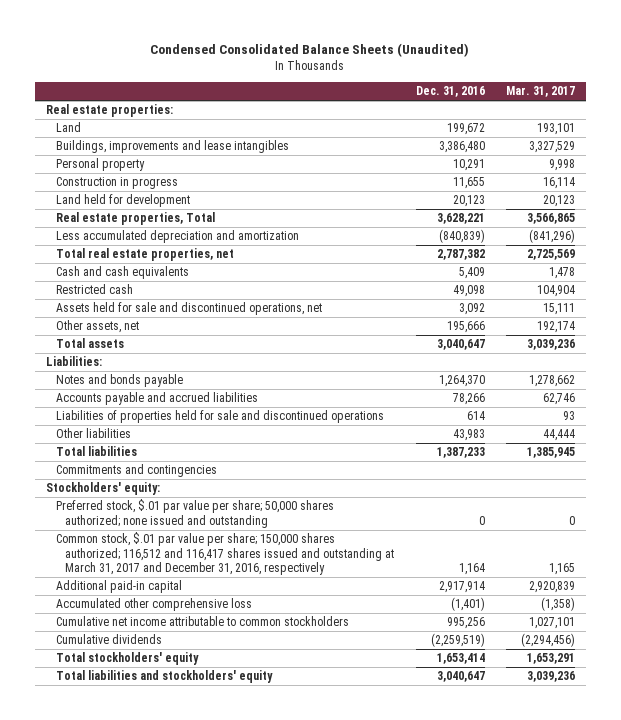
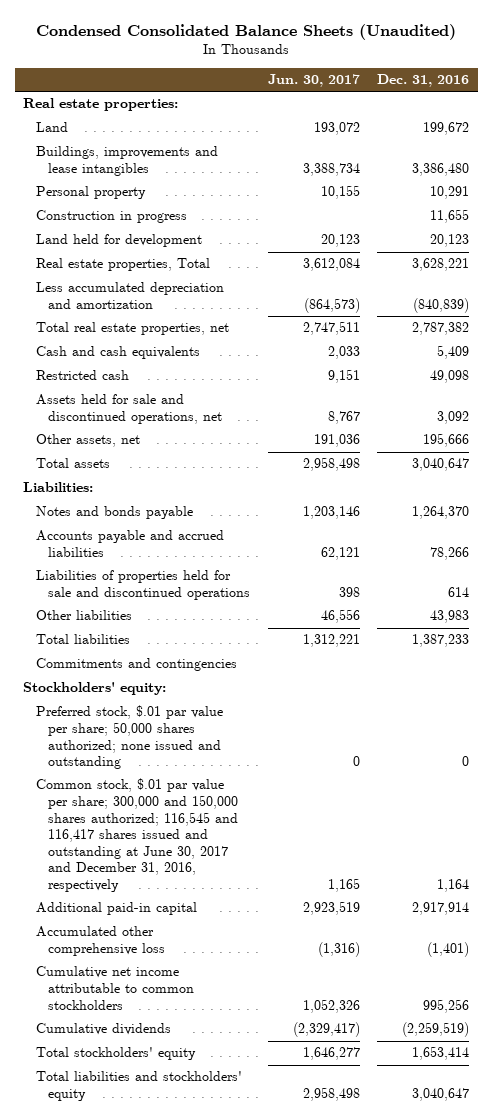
- | Dec. 31, 2016 | Mar. 31, 2017
+ | Jun. 30, 2017 | Dec. 31, 2016
- Common stock, $.01 par value per share; 150,000 shares authorized; 116,512 and 116,417 shares issued and outstanding at March 31, 2017 and December 31, 2016, respectively | 1,164 | 1,165
+ Common stock, $.01 par value per share; 300,000 and 150,000 shares authorized; 116,545 and 116,417 shares issued and outstanding at June 30, 2017 and December 31, 2016, respectively | 1,165 | 1,164

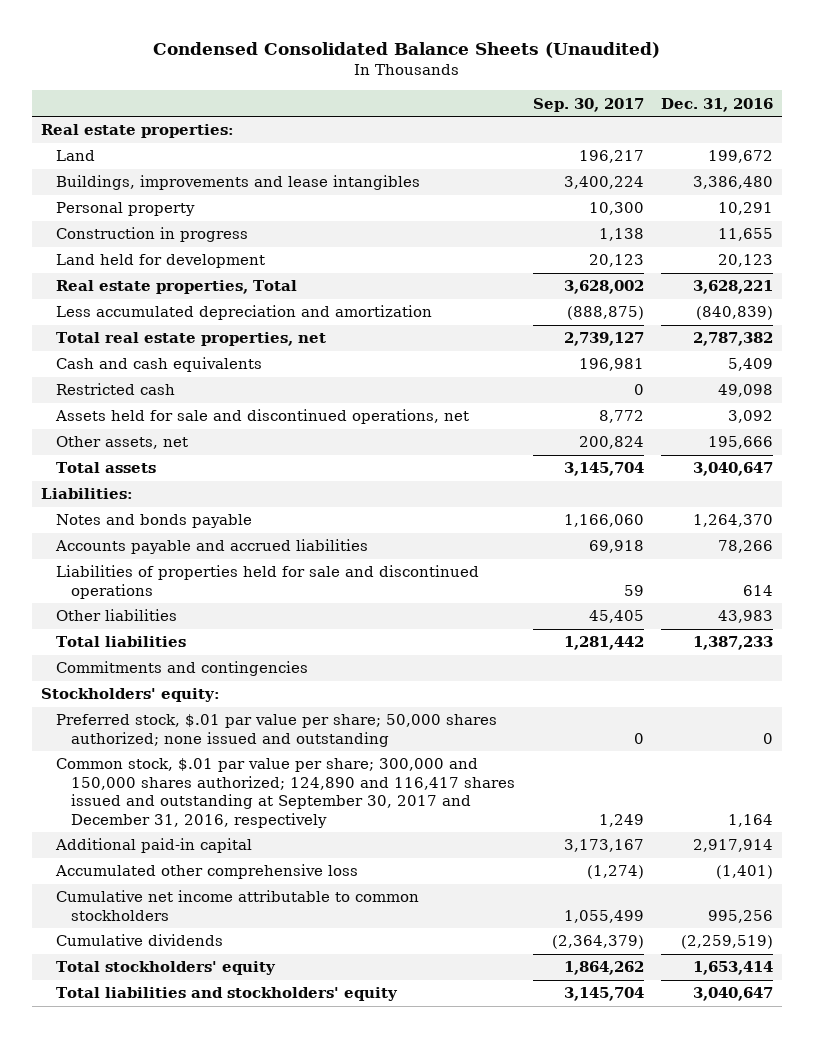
- | Jun. 30, 2017 | Dec. 31, 2016
+ | Sep. 30, 2017 | Dec. 31, 2016
- Common stock, $.01 par value per share; 300,000 and 150,000 shares authorized; 116,545 and 116,417 shares issued and outstanding at June 30, 2017 and December 31, 2016, respectively | 1,165 | 1,164
+ Common stock, $.01 par value per share; 300,000 and 150,000 shares authorized; 124,890 and 116,417 shares issued and outstanding at September 30, 2017 and December 31, 2016, respectively | 1,249 | 1,164

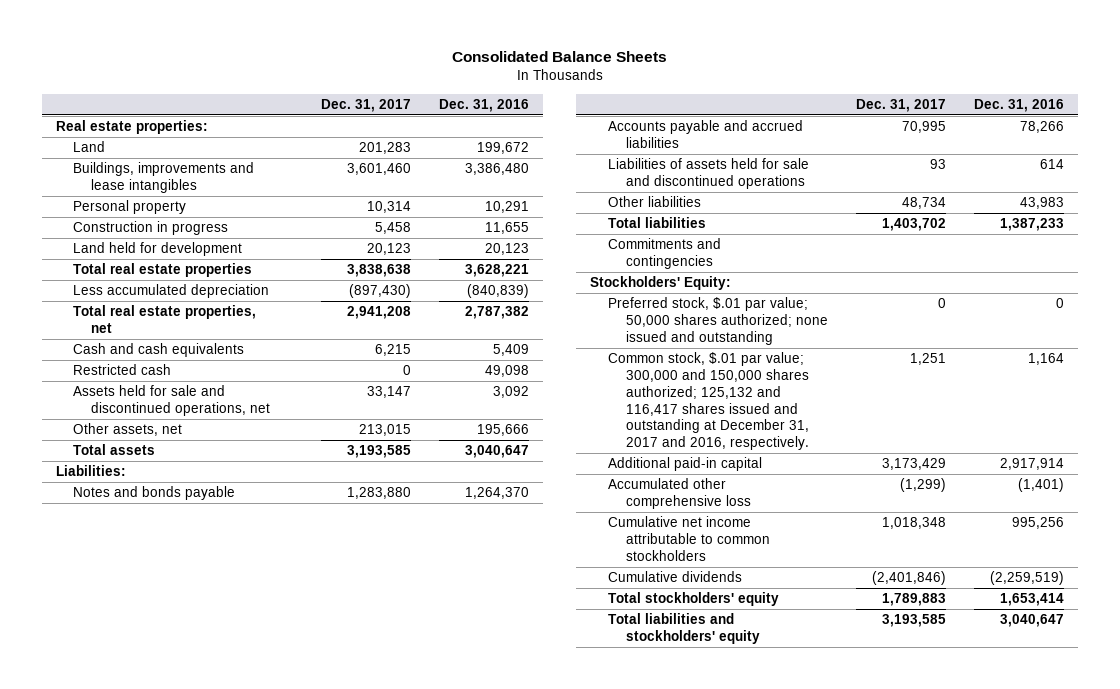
- Condensed Consolidated Balance Sheets (Unaudited)
+ Consolidated Balance Sheets
- | Sep. 30, 2017 | Dec. 31, 2016
+ | Dec. 31, 2017 | Dec. 31, 2016
- Real estate properties, Total | 3,628,002 | 3,628,221
- Less accumulated depreciation and amortization | (888,875) | (840,839)
+ Total real estate properties | 3,838,638 | 3,628,221
+ Less accumulated depreciation | (897,430) | (840,839)
- Liabilities of properties held for sale and discontinued operations | 59 | 614
+ Liabilities of assets held for sale and discontinued operations | 93 | 614
- Stockholders' equity:
- Preferred stock, $.01 par value per share; 50,000 shares authorized; none issued and outstanding | 0 | 0
- Common stock, $.01 par value per share; 300,000 and 150,000 shares authorized; 124,890 and 116,417 shares issued and outstanding at September 30, 2017 and December 31, 2016, respectively | 1,249 | 1,164
+ Stockholders' Equity:
+ Preferred stock, $.01 par value; 50,000 shares authorized; none issued and outstanding | 0 | 0
+ Common stock, $.01 par value; 300,000 and 150,000 shares authorized; 125,132 and 116,417 shares issued and outstanding at December 31, 2017 and 2016, respectively. | 1,251 | 1,164

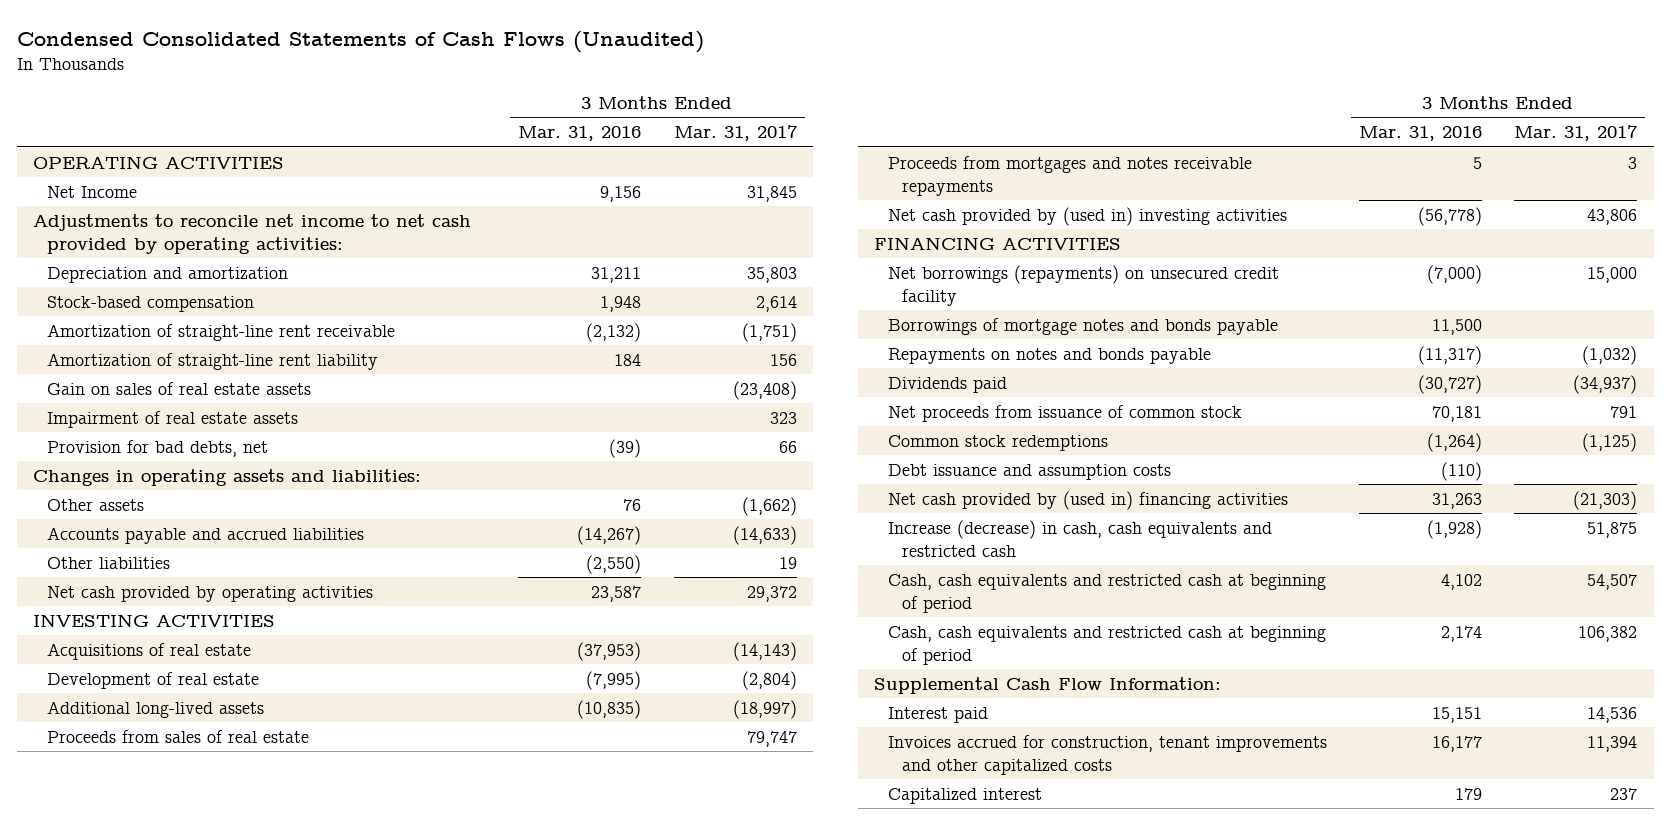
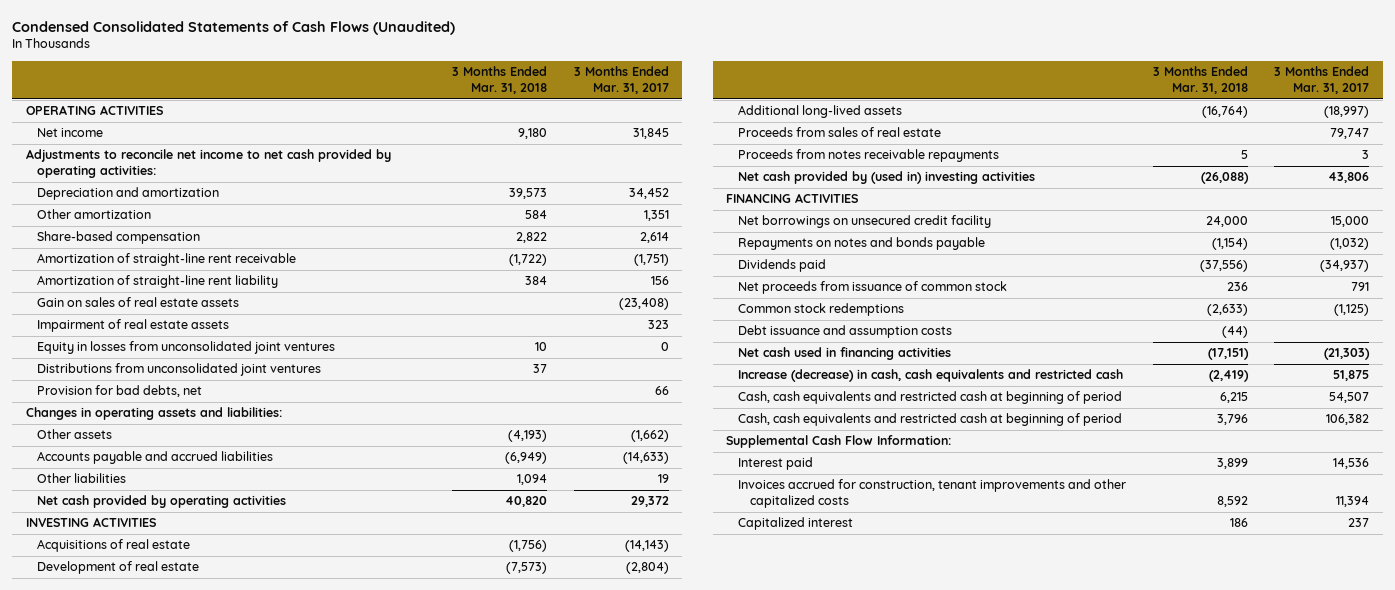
- | 3 Months Ended Mar. 31, 2016 | 3 Months Ended Mar. 31, 2017
+ | 3 Months Ended Mar. 31, 2018 | 3 Months Ended Mar. 31, 2017
- Net Income | 9,156 | 31,845
+ Net income | 9,180 | 31,845
- Depreciation and amortization | 31,211 | 35,803
- Stock-based compensation | 1,948 | 2,614
+ Depreciation and amortization | 39,573 | 34,452
+ Other amortization | 584 | 1,351
+ Share-based compensation | 2,822 | 2,614
+ Equity in losses from unconsolidated joint ventures | 10 | 0
+ Distributions from unconsolidated joint ventures | 37 |
- Proceeds from mortgages and notes receivable repayments | 5 | 3
+ Proceeds from notes receivable repayments | 5 | 3
- Net borrowings (repayments) on unsecured credit facility | (7,000) | 15,000
- Borrowings of mortgage notes and bonds payable | 11,500 |
+ Net borrowings on unsecured credit facility | 24,000 | 15,000
- Net cash provided by (used in) financing activities | 31,263 | (21,303)
+ Net cash used in financing activities | (17,151) | (21,303)

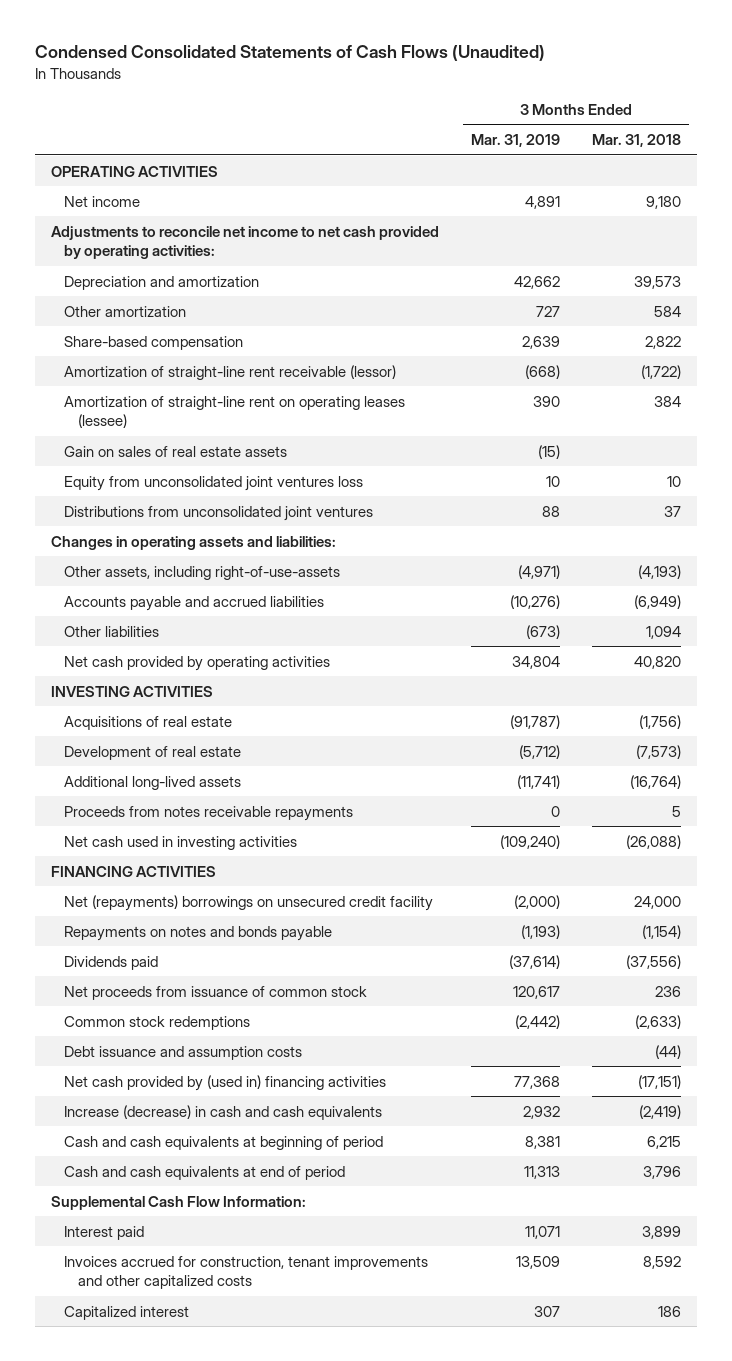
- | 3 Months Ended Mar. 31, 2018 | 3 Months Ended Mar. 31, 2017
+ | 3 Months Ended Mar. 31, 2019 | 3 Months Ended Mar. 31, 2018
- Amortization of straight-line rent receivable | (1,722) | (1,751)
- Amortization of straight-line rent liability | 384 | 156
+ Amortization of straight-line rent receivable (lessor) | (668) | (1,722)
+ Amortization of straight-line rent on operating leases (lessee) | 390 | 384
- Impairment of real estate assets | | 323
- Equity in losses from unconsolidated joint ventures | 10 | 0
+ Equity from unconsolidated joint ventures loss | 10 | 10
- Provision for bad debts, net | | 66
- Other assets | (4,193) | (1,662)
+ Other assets, including right-of-use-assets | (4,971) | (4,193)
- Proceeds from sales of real estate | | 79,747
- Net cash provided by (used in) investing activities | (26,088) | 43,806
+ Net cash used in investing activities | (109,240) | (26,088)
- Net borrowings on unsecured credit facility | 24,000 | 15,000
+ Net (repayments) borrowings on unsecured credit facility | (2,000) | 24,000
- Net cash used in financing activities | (17,151) | (21,303)
- Increase (decrease) in cash, cash equivalents and restricted cash | (2,419) | 51,875
- Cash, cash equivalents and restricted cash at beginning of period | 6,215 | 54,507
- Cash, cash equivalents and restricted cash at beginning of period | 3,796 | 106,382
+ Net cash provided by (used in) financing activities | 77,368 | (17,151)
+ Increase (decrease) in cash and cash equivalents | 2,932 | (2,419)
+ Cash and cash equivalents at beginning of period | 8,381 | 6,215
+ Cash and cash equivalents at end of period | 11,313 | 3,796

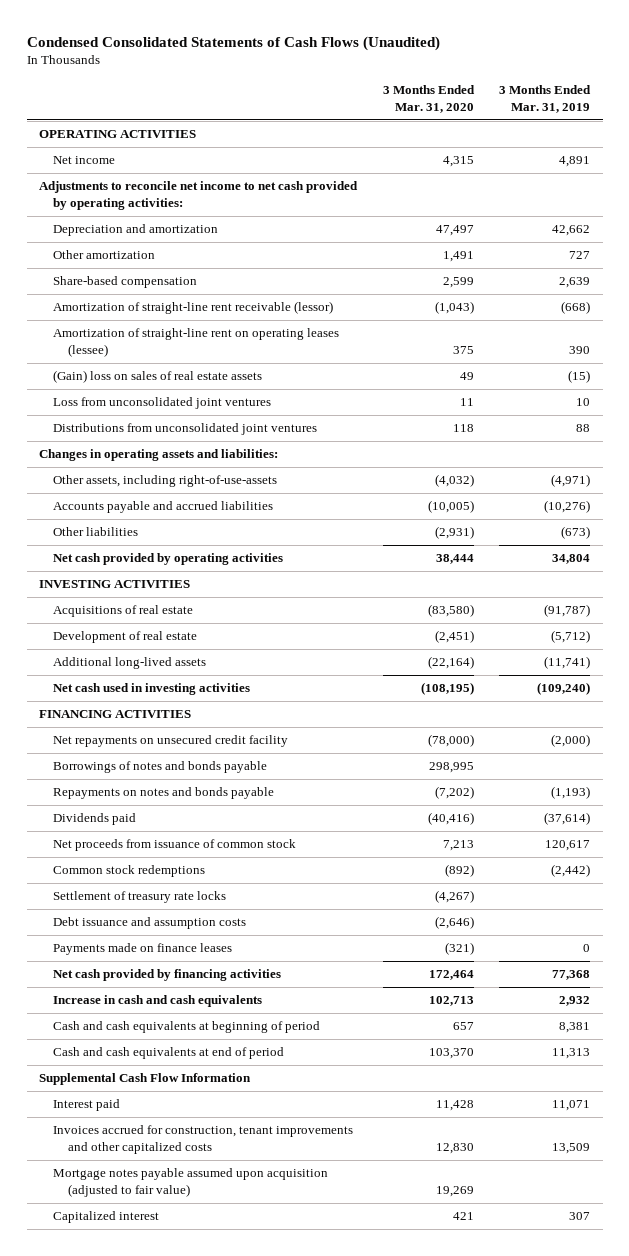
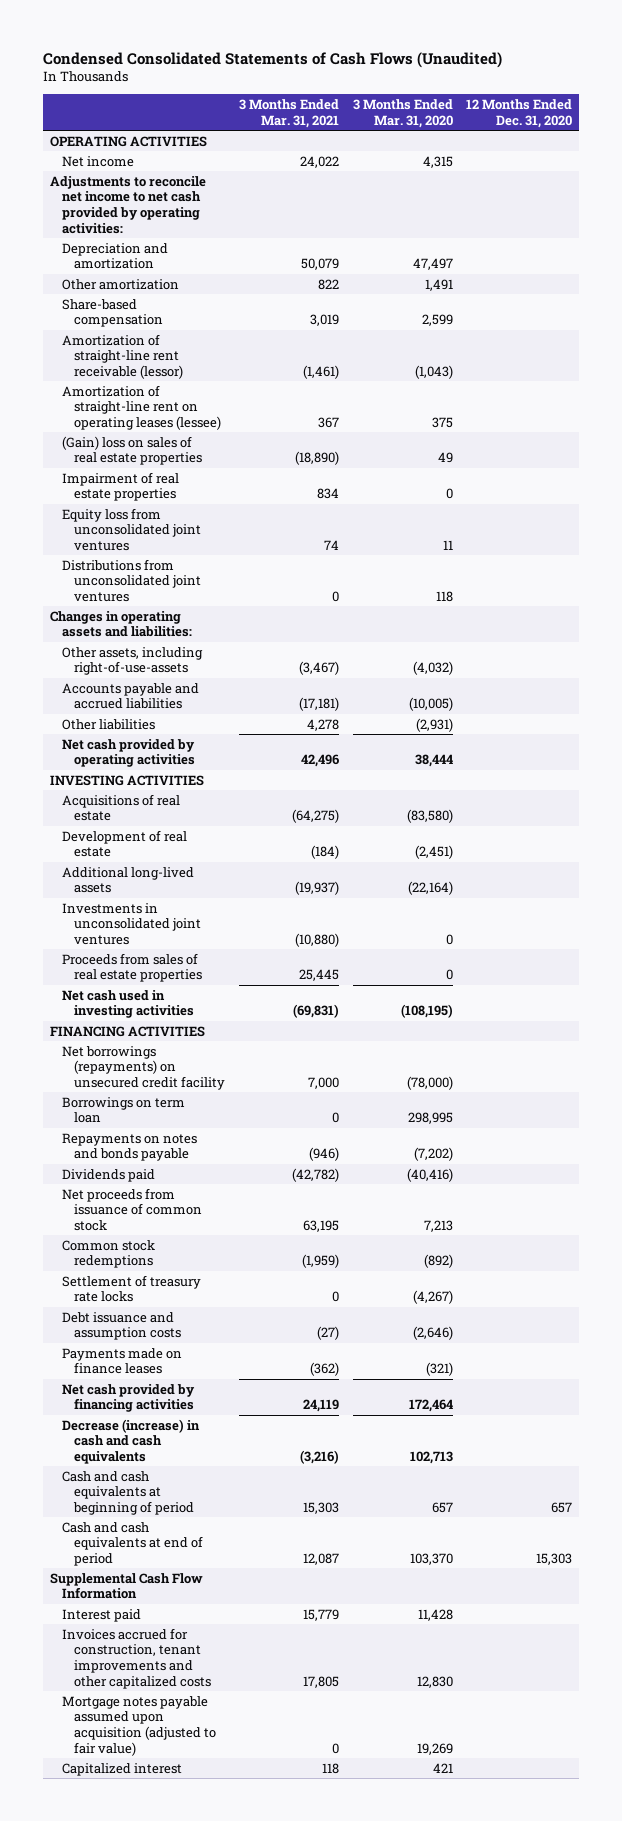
- | 3 Months Ended Mar. 31, 2020 | 3 Months Ended Mar. 31, 2019
+ | 3 Months Ended Mar. 31, 2021 | 3 Months Ended Mar. 31, 2020 | 12 Months Ended Dec. 31, 2020
- (Gain) loss on sales of real estate assets | 49 | (15)
- Loss from unconsolidated joint ventures | 11 | 10
+ (Gain) loss on sales of real estate properties | (18,890) | 49 |
+ Impairment of real estate properties | 834 | 0 |
+ Equity loss from unconsolidated joint ventures | 74 | 11 |
+ Investments in unconsolidated joint ventures | (10,880) | 0 |
+ Proceeds from sales of real estate properties | 25,445 | 0 |
- Net repayments on unsecured credit facility | (78,000) | (2,000)
- Borrowings of notes and bonds payable | 298,995 |
+ Net borrowings (repayments) on unsecured credit facility | 7,000 | (78,000) |
+ Borrowings on term loan | 0 | 298,995 |
- Increase in cash and cash equivalents | 102,713 | 2,932
+ Decrease (increase) in cash and cash equivalents | (3,216) | 102,713 |

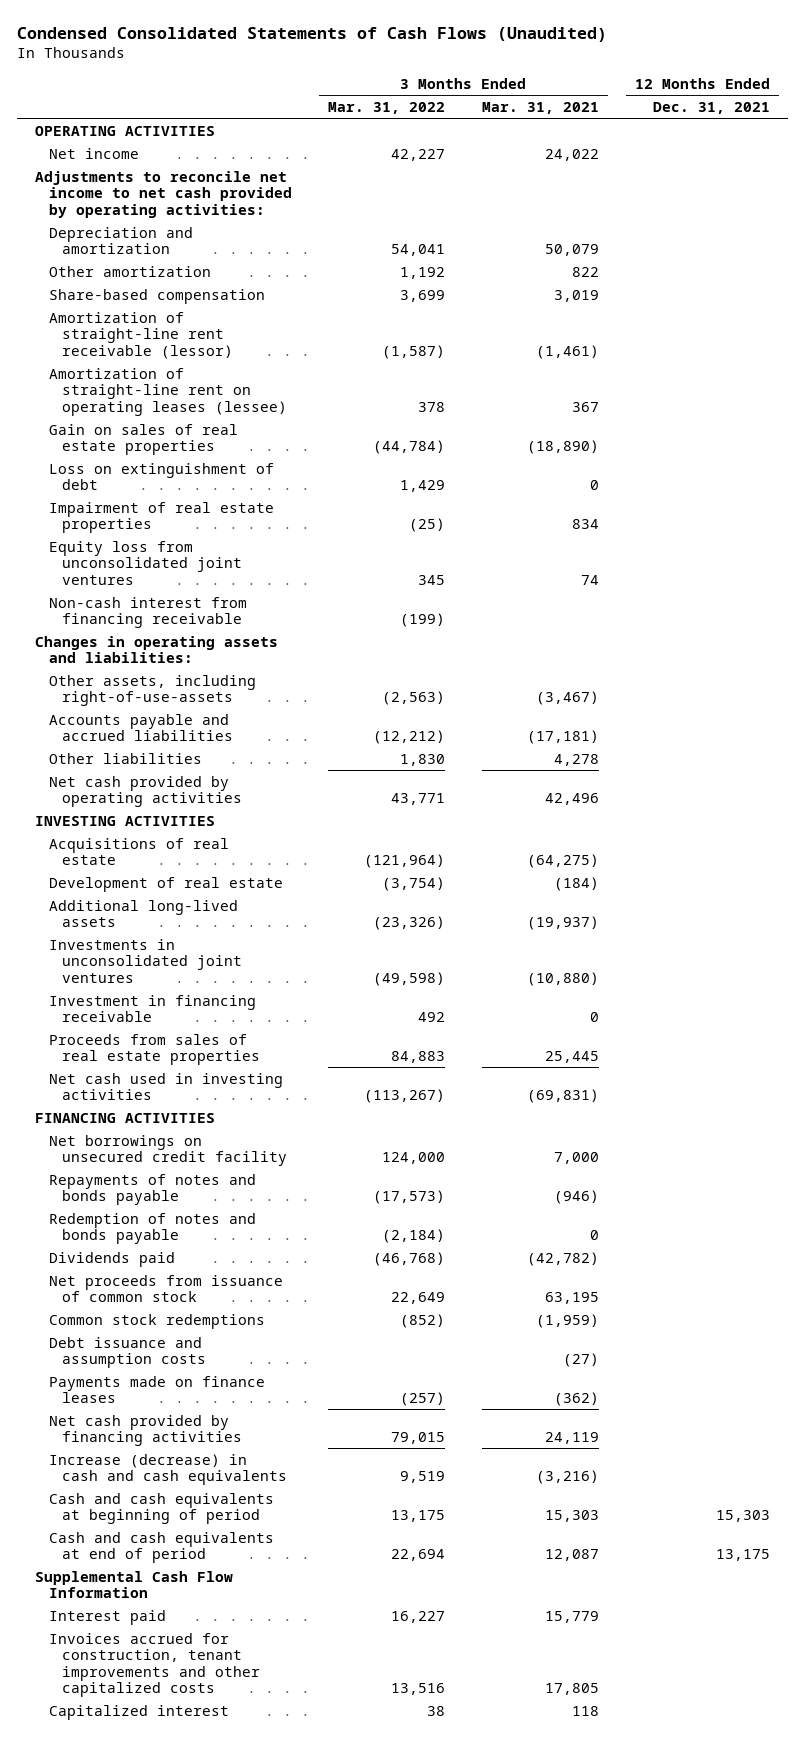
- | 3 Months Ended Mar. 31, 2021 | 3 Months Ended Mar. 31, 2020 | 12 Months Ended Dec. 31, 2020
+ | 3 Months Ended Mar. 31, 2022 | 3 Months Ended Mar. 31, 2021 | 12 Months Ended Dec. 31, 2021
- (Gain) loss on sales of real estate properties | (18,890) | 49 |
+ Gain on sales of real estate properties | (44,784) | (18,890) |
+ Loss on extinguishment of debt | 1,429 | 0 |
- Distributions from unconsolidated joint ventures | 0 | 118 |
+ Non-cash interest from financing receivable | (199) | |
+ Investment in financing receivable | 492 | 0 |
- Net borrowings (repayments) on unsecured credit facility | 7,000 | (78,000) |
- Borrowings on term loan | 0 | 298,995 |
- Repayments on notes and bonds payable | (946) | (7,202) |
+ Net borrowings on unsecured credit facility | 124,000 | 7,000 |
+ Repayments of notes and bonds payable | (17,573) | (946) |
+ Redemption of notes and bonds payable | (2,184) | 0 |
- Settlement of treasury rate locks | 0 | (4,267) |
- Decrease (increase) in cash and cash equivalents | (3,216) | 102,713 |
+ Increase (decrease) in cash and cash equivalents | 9,519 | (3,216) |
- Mortgage notes payable assumed upon acquisition (adjusted to fair value) | 0 | 19,269 |

